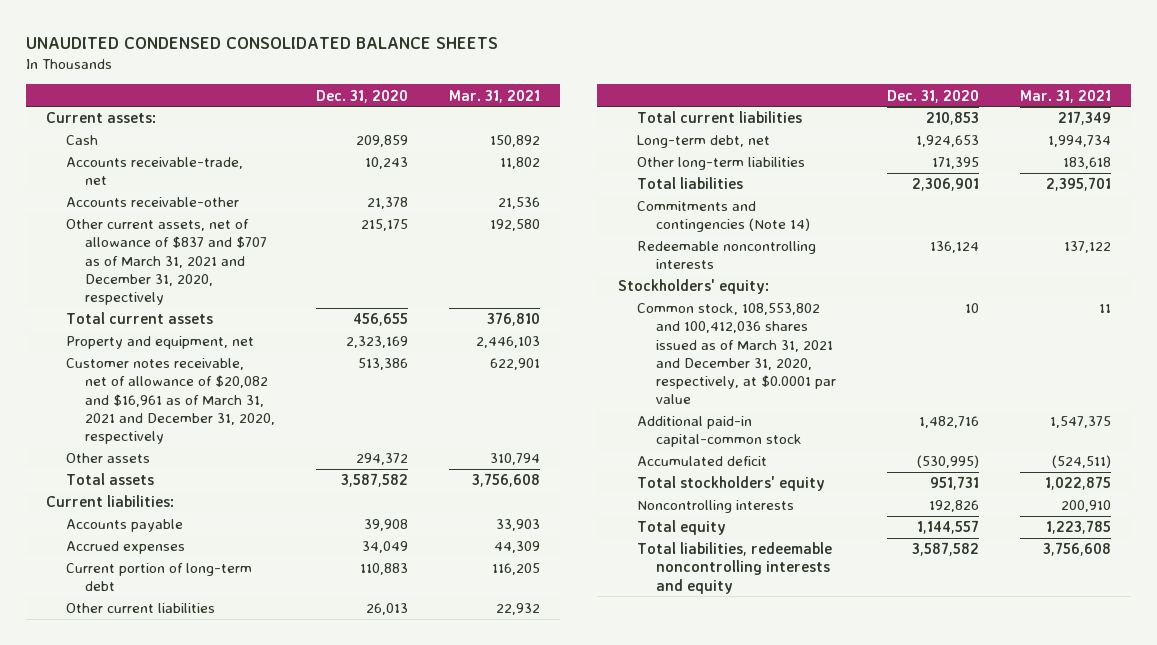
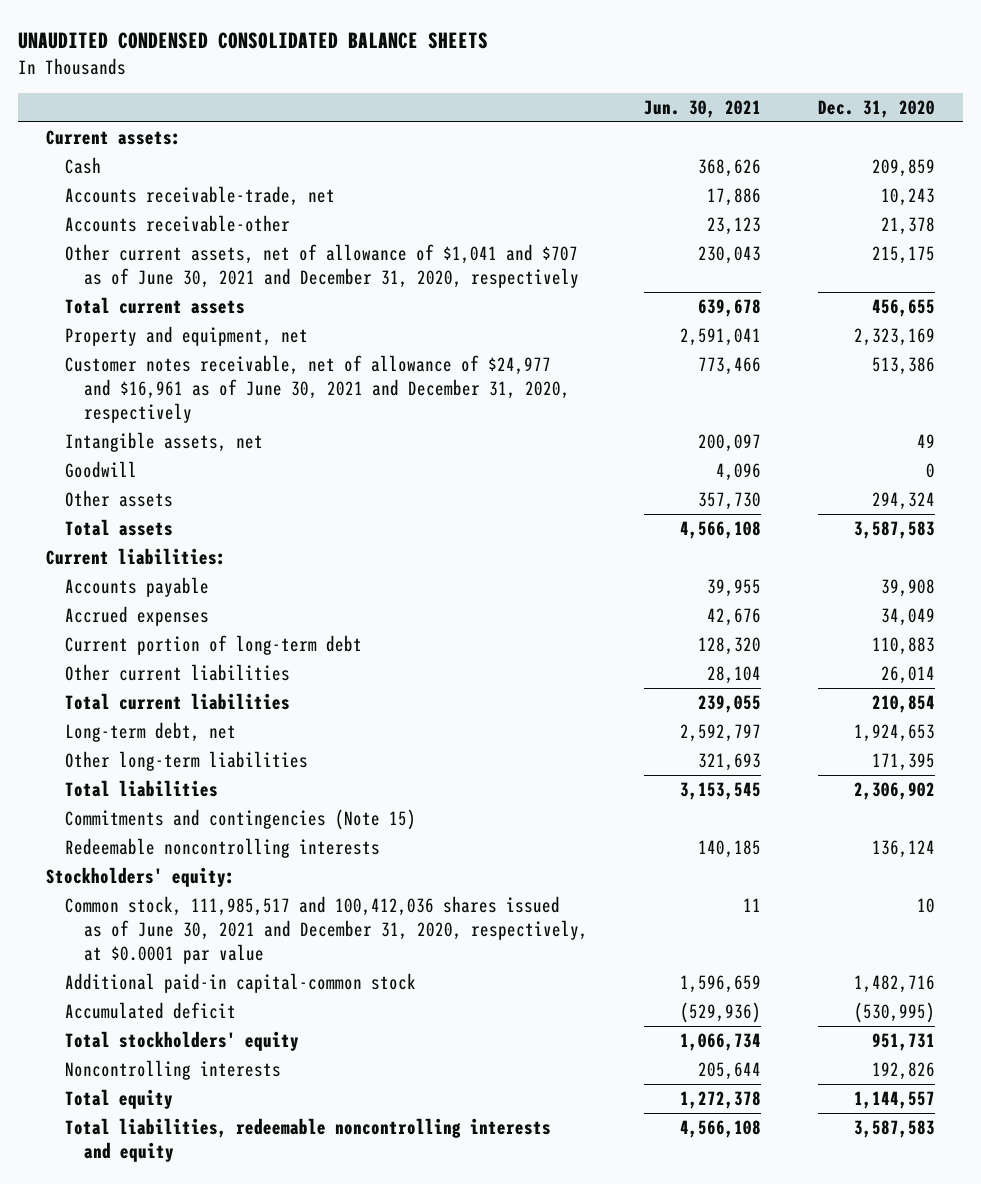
- | Dec. 31, 2020 | Mar. 31, 2021
+ | Jun. 30, 2021 | Dec. 31, 2020
- Other current assets, net of allowance of $837 and $707 as of March 31, 2021 and December 31, 2020, respectively | 215,175 | 192,580
+ Other current assets, net of allowance of $1,041 and $707 as of June 30, 2021 and December 31, 2020, respectively | 230,043 | 215,175
- Customer notes receivable, net of allowance of $20,082 and $16,961 as of March 31, 2021 and December 31, 2020, respectively | 513,386 | 622,901
- Other assets | 294,372 | 310,794
- Total assets | 3,587,582 | 3,756,608
+ Customer notes receivable, net of allowance of $24,977 and $16,961 as of June 30, 2021 and December 31, 2020, respectively | 773,466 | 513,386
+ Intangible assets, net | 200,097 | 49
+ Goodwill | 4,096 | 0
+ Other assets | 357,730 | 294,324
+ Total assets | 4,566,108 | 3,587,583
- Other current liabilities | 26,013 | 22,932
- Total current liabilities | 210,853 | 217,349
+ Other current liabilities | 28,104 | 26,014
+ Total current liabilities | 239,055 | 210,854
- Total liabilities | 2,306,901 | 2,395,701
- Commitments and contingencies (Note 14)
+ Total liabilities | 3,153,545 | 2,306,902
+ Commitments and contingencies (Note 15)
- Common stock, 108,553,802 and 100,412,036 shares issued as of March 31, 2021 and December 31, 2020, respectively, at $0.0001 par value | 10 | 11
+ Common stock, 111,985,517 and 100,412,036 shares issued as of June 30, 2021 and December 31, 2020, respectively, at $0.0001 par value | 11 | 10
- Total liabilities, redeemable noncontrolling interests and equity | 3,587,582 | 3,756,608
+ Total liabilities, redeemable noncontrolling interests and equity | 4,566,108 | 3,587,583

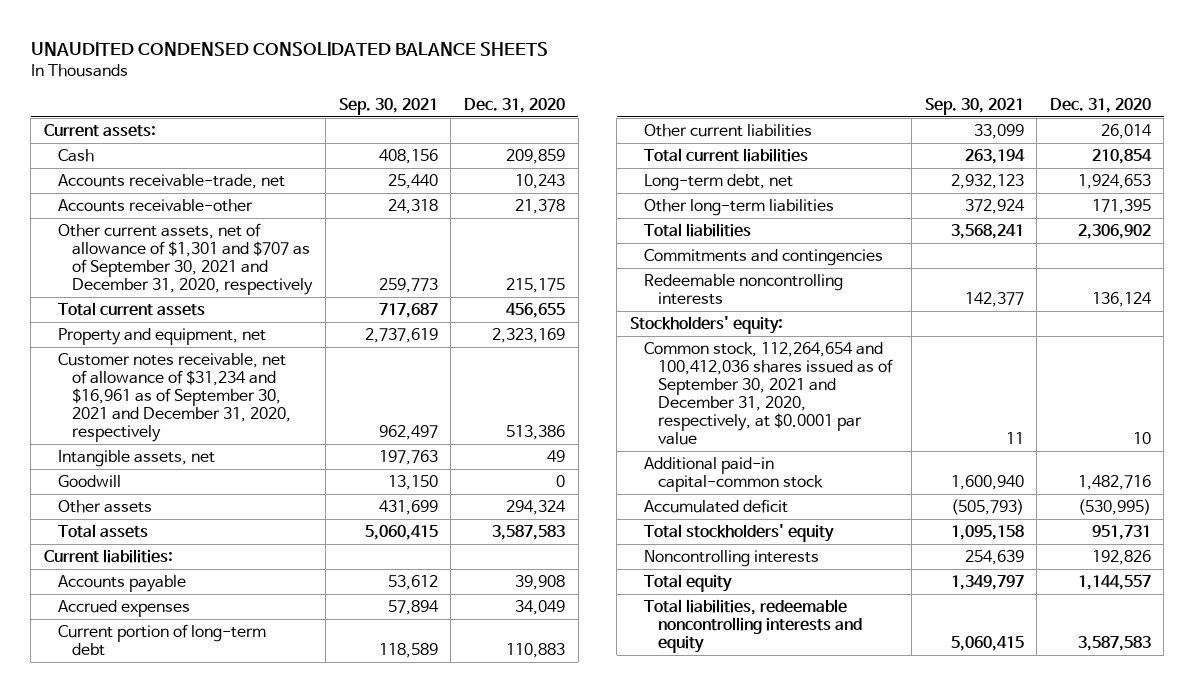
- | Jun. 30, 2021 | Dec. 31, 2020
+ | Sep. 30, 2021 | Dec. 31, 2020
- Other current assets, net of allowance of $1,041 and $707 as of June 30, 2021 and December 31, 2020, respectively | 230,043 | 215,175
+ Other current assets, net of allowance of $1,301 and $707 as of September 30, 2021 and December 31, 2020, respectively | 259,773 | 215,175
- Customer notes receivable, net of allowance of $24,977 and $16,961 as of June 30, 2021 and December 31, 2020, respectively | 773,466 | 513,386
+ Customer notes receivable, net of allowance of $31,234 and $16,961 as of September 30, 2021 and December 31, 2020, respectively | 962,497 | 513,386
- Commitments and contingencies (Note 15)
+ Commitments and contingencies
- Common stock, 111,985,517 and 100,412,036 shares issued as of June 30, 2021 and December 31, 2020, respectively, at $0.0001 par value | 11 | 10
+ Common stock, 112,264,654 and 100,412,036 shares issued as of September 30, 2021 and December 31, 2020, respectively, at $0.0001 par value | 11 | 10

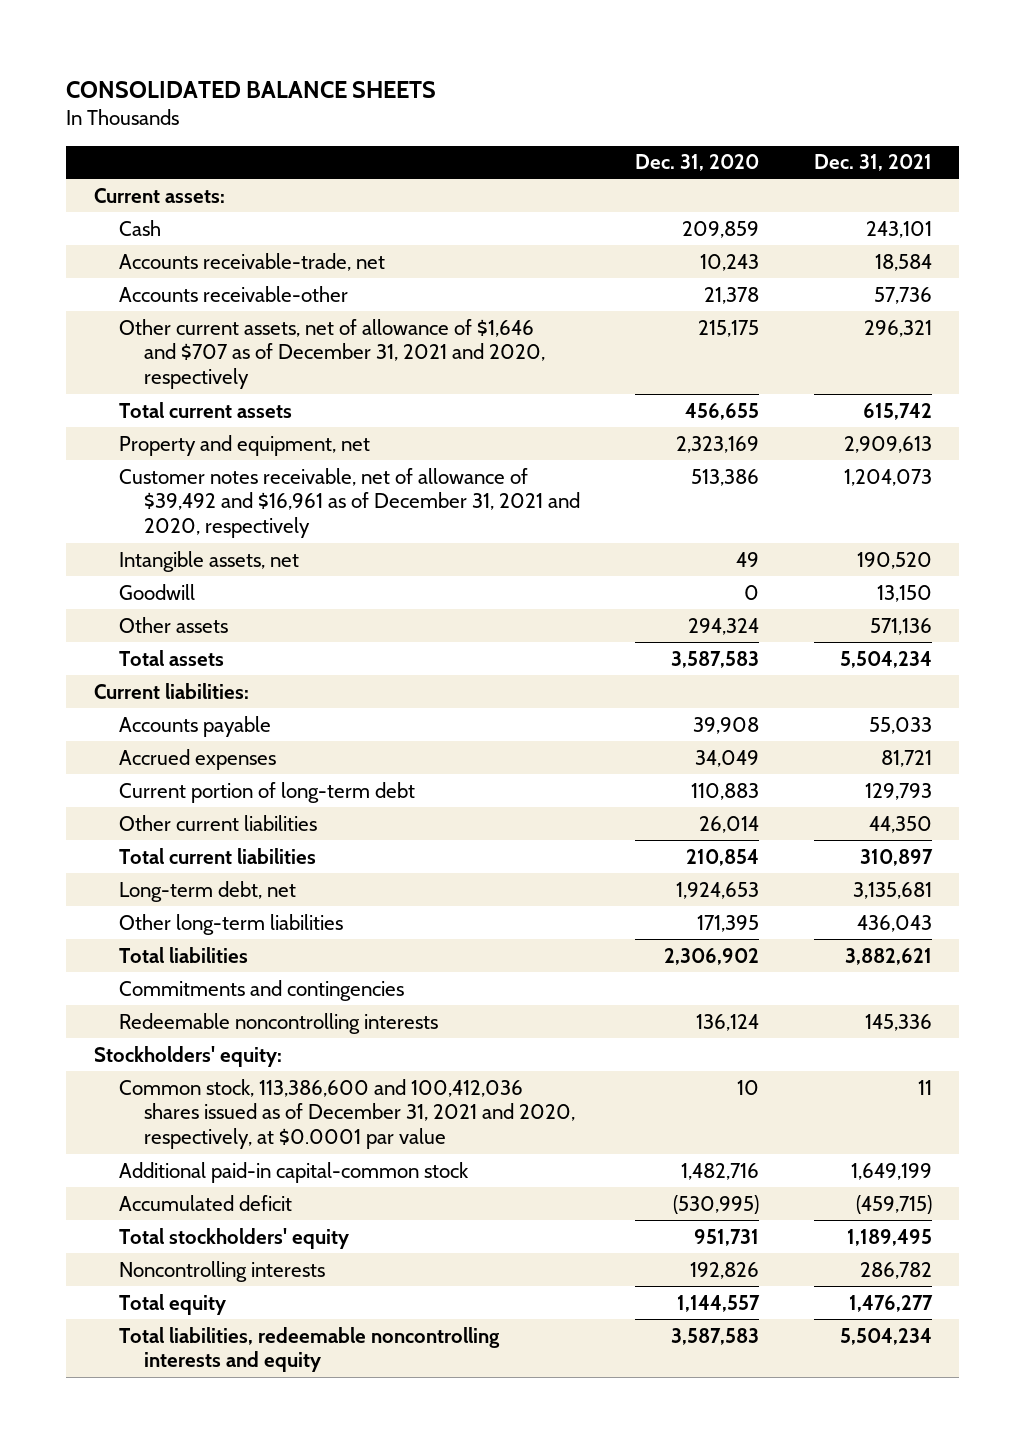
- UNAUDITED CONDENSED CONSOLIDATED BALANCE SHEETS
+ CONSOLIDATED BALANCE SHEETS
- | Sep. 30, 2021 | Dec. 31, 2020
+ | Dec. 31, 2020 | Dec. 31, 2021
- Other current assets, net of allowance of $1,301 and $707 as of September 30, 2021 and December 31, 2020, respectively | 259,773 | 215,175
+ Other current assets, net of allowance of $1,646 and $707 as of December 31, 2021 and 2020, respectively | 215,175 | 296,321
- Customer notes receivable, net of allowance of $31,234 and $16,961 as of September 30, 2021 and December 31, 2020, respectively | 962,497 | 513,386
+ Customer notes receivable, net of allowance of $39,492 and $16,961 as of December 31, 2021 and 2020, respectively | 513,386 | 1,204,073
- Common stock, 112,264,654 and 100,412,036 shares issued as of September 30, 2021 and December 31, 2020, respectively, at $0.0001 par value | 11 | 10
+ Common stock, 113,386,600 and 100,412,036 shares issued as of December 31, 2021 and 2020, respectively, at $0.0001 par value | 10 | 11

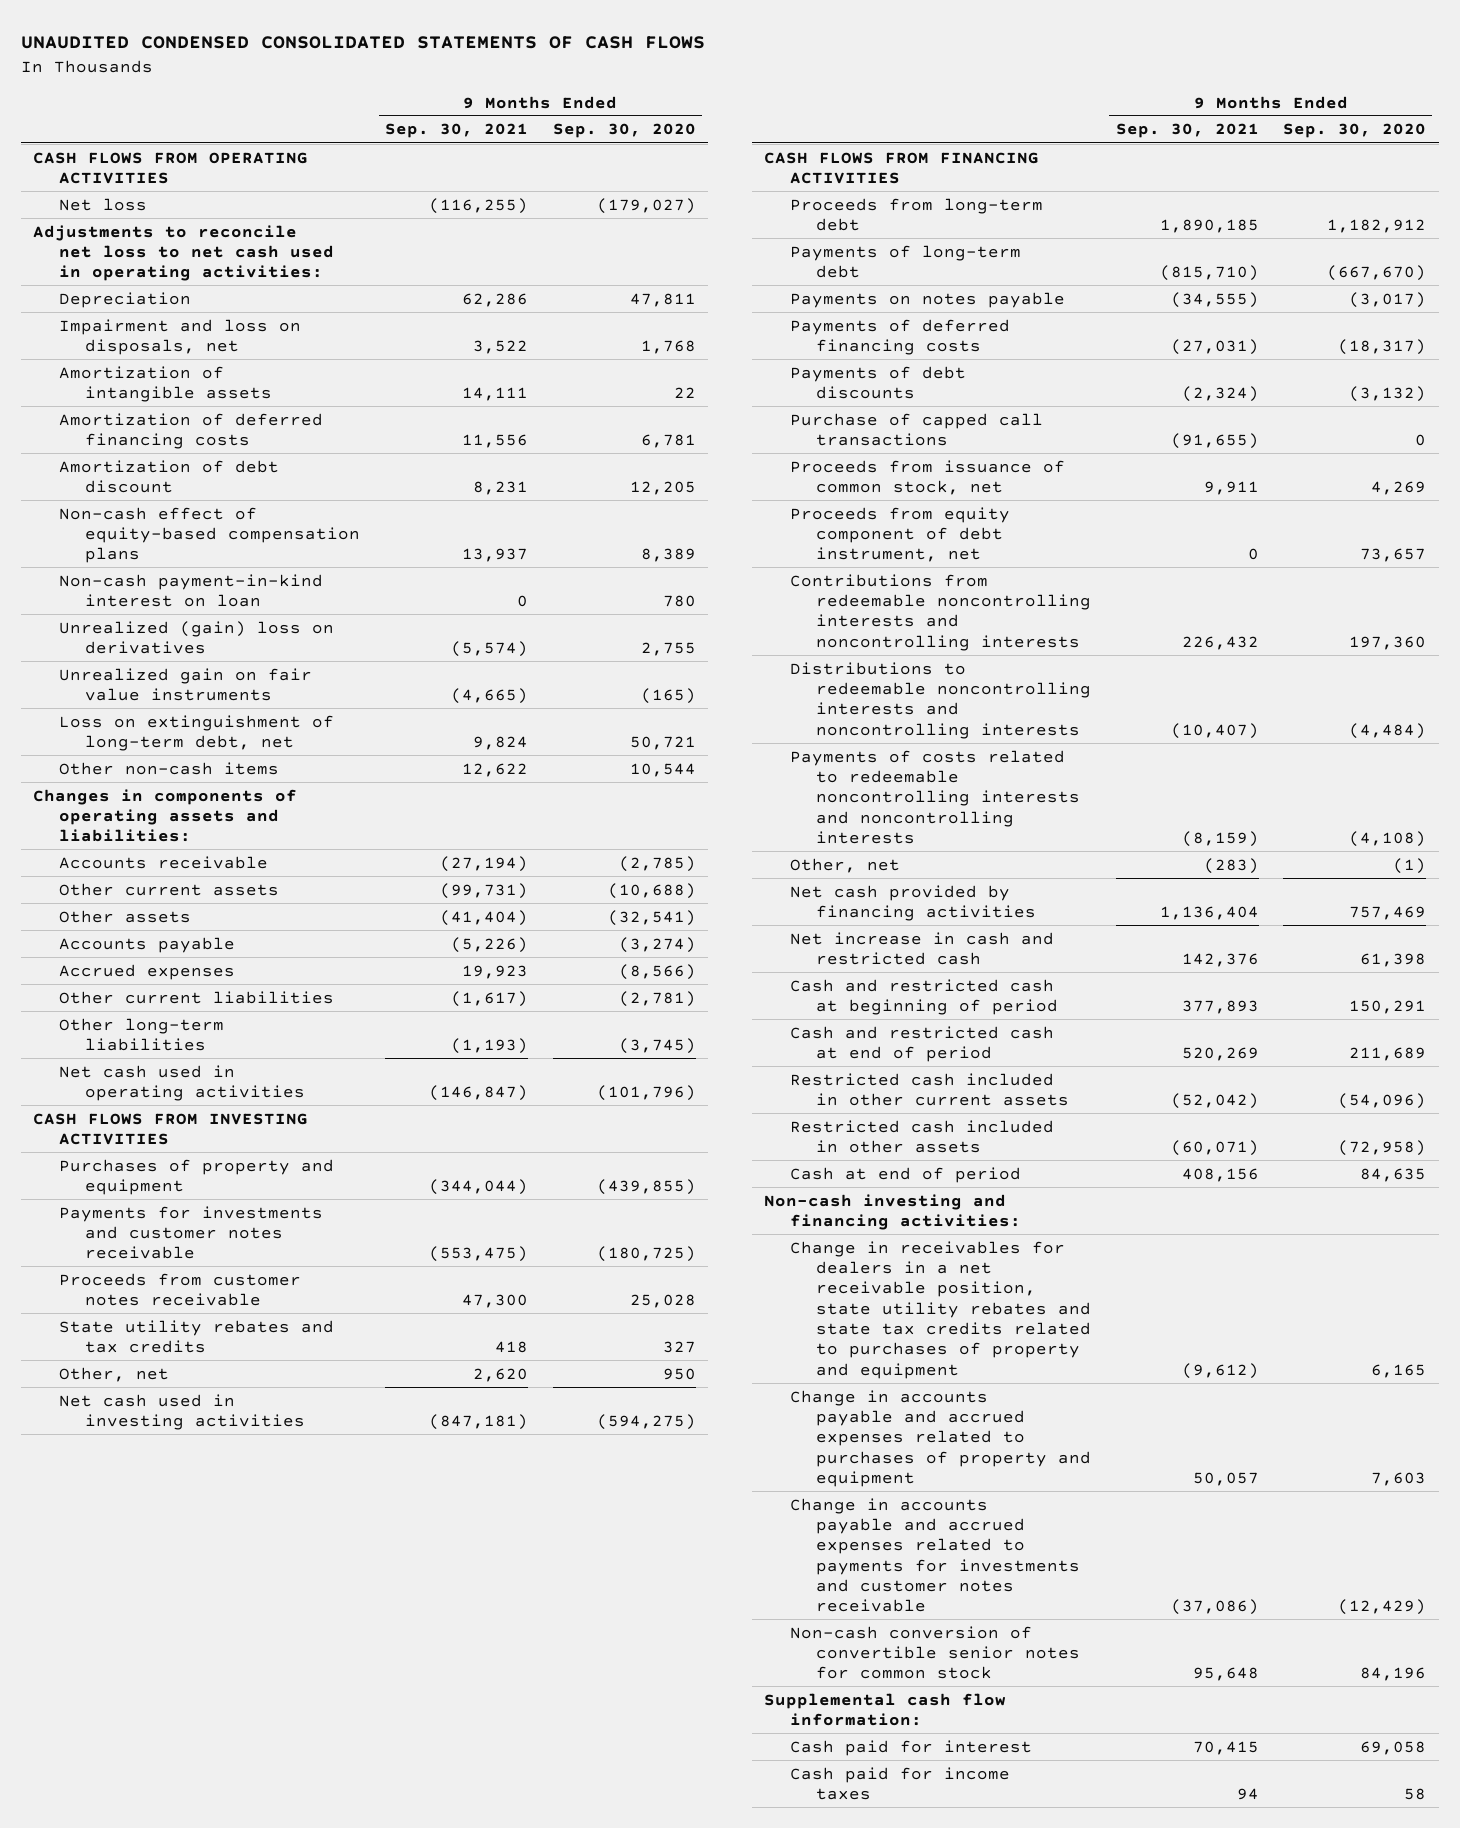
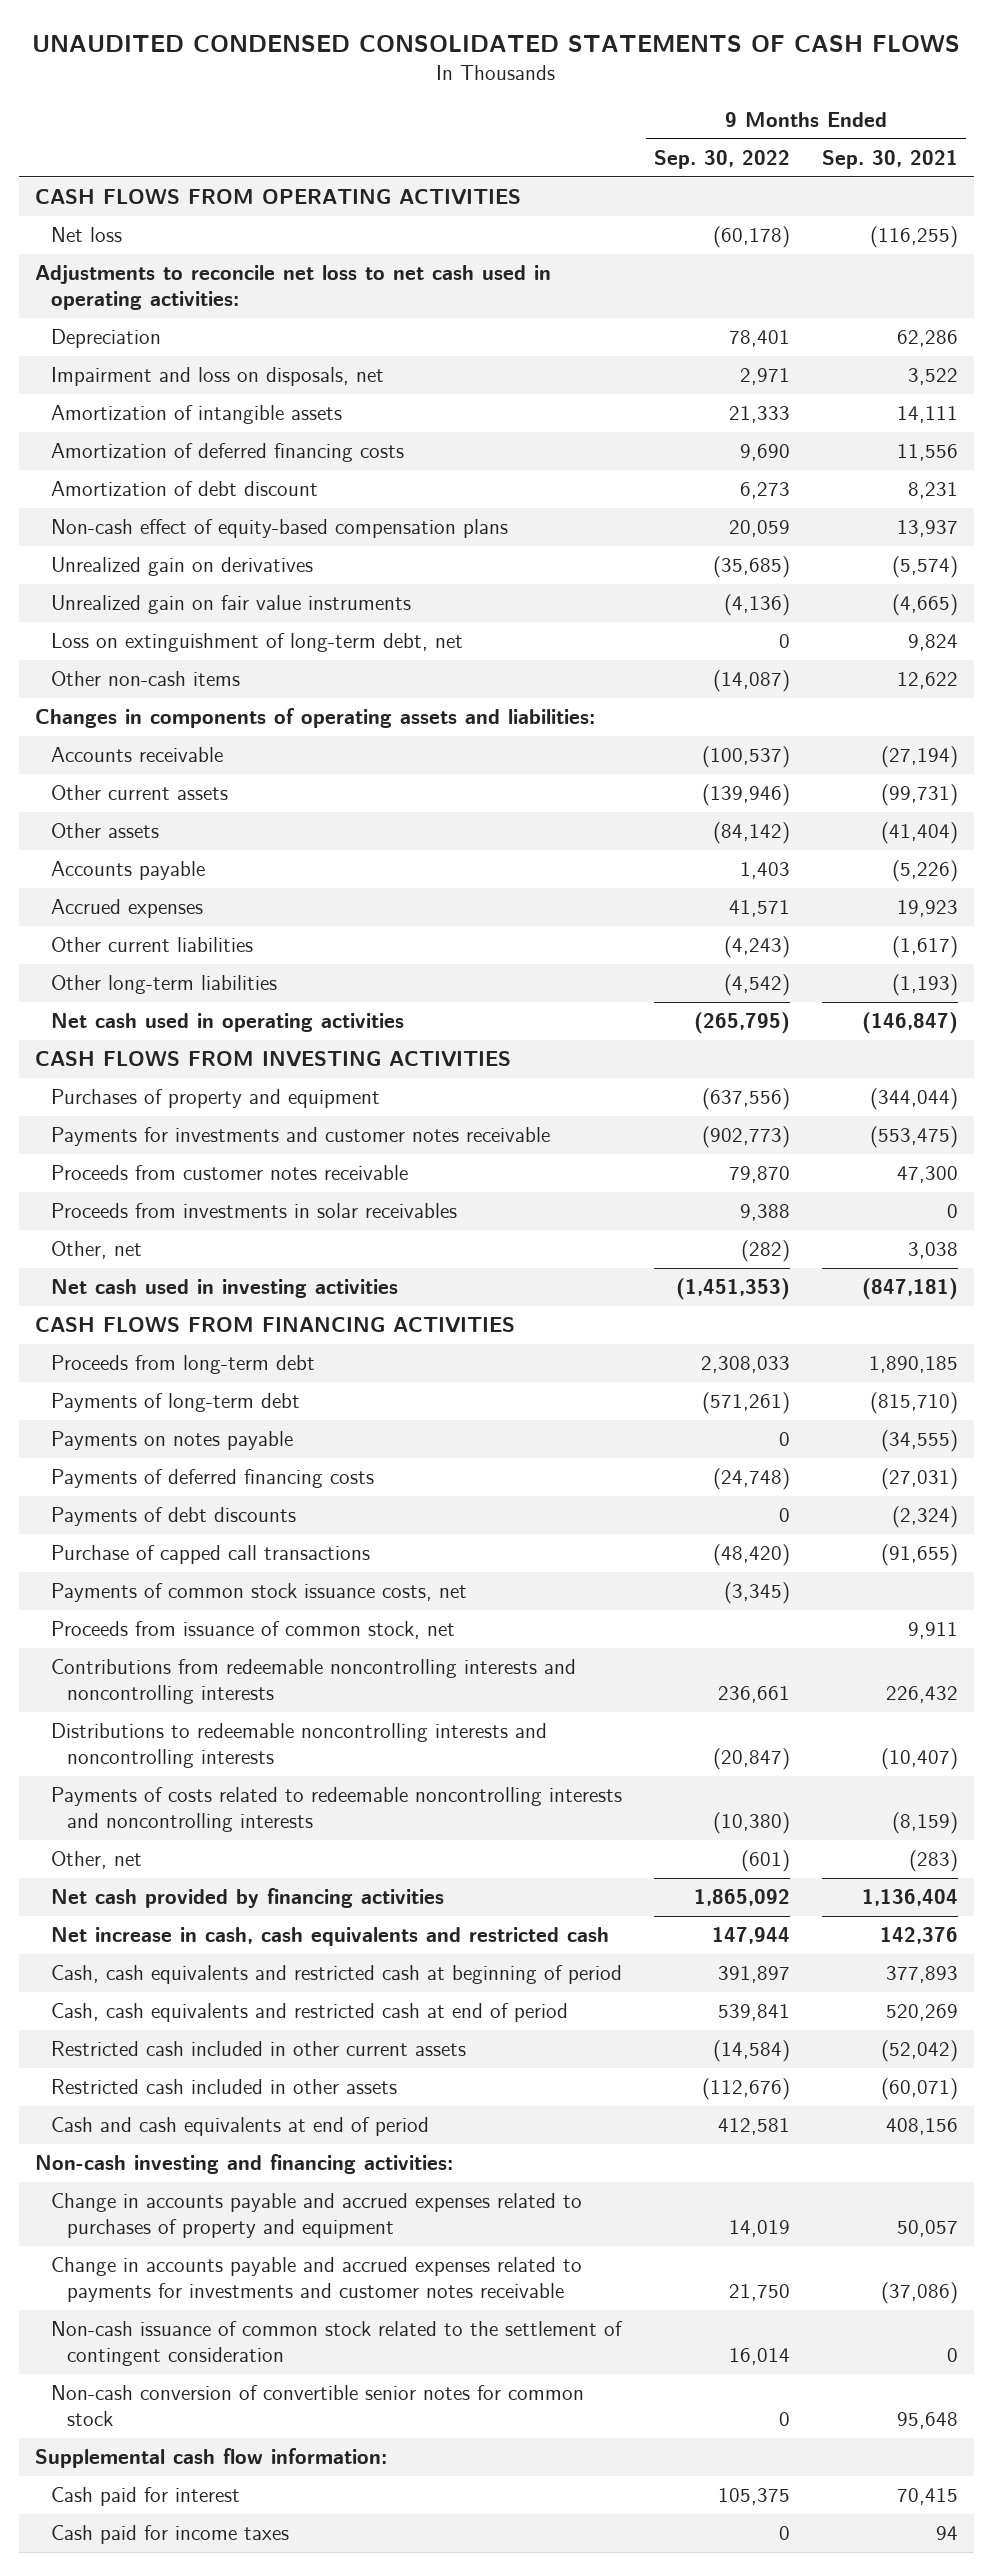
- | 9 Months Ended Sep. 30, 2021 | 9 Months Ended Sep. 30, 2020
+ | 9 Months Ended Sep. 30, 2022 | 9 Months Ended Sep. 30, 2021
- Non-cash payment-in-kind interest on loan | 0 | 780
- Unrealized (gain) loss on derivatives | (5,574) | 2,755
+ Unrealized gain on derivatives | (35,685) | (5,574)
- State utility rebates and tax credits | 418 | 327
- Other, net | 2,620 | 950
+ Proceeds from investments in solar receivables | 9,388 | 0
+ Other, net | (282) | 3,038
+ Payments of common stock issuance costs, net | (3,345) |
- Proceeds from equity component of debt instrument, net | 0 | 73,657
- Net increase in cash and restricted cash | 142,376 | 61,398
- Cash and restricted cash at beginning of period | 377,893 | 150,291
- Cash and restricted cash at end of period | 520,269 | 211,689
+ Net increase in cash, cash equivalents and restricted cash | 147,944 | 142,376
+ Cash, cash equivalents and restricted cash at beginning of period | 391,897 | 377,893
+ Cash, cash equivalents and restricted cash at end of period | 539,841 | 520,269
- Cash at end of period | 408,156 | 84,635
+ Cash and cash equivalents at end of period | 412,581 | 408,156
- Change in receivables for dealers in a net receivable position, state utility rebates and state tax credits related to purchases of property and equipment | (9,612) | 6,165
+ Non-cash issuance of common stock related to the settlement of contingent consideration | 16,014 | 0

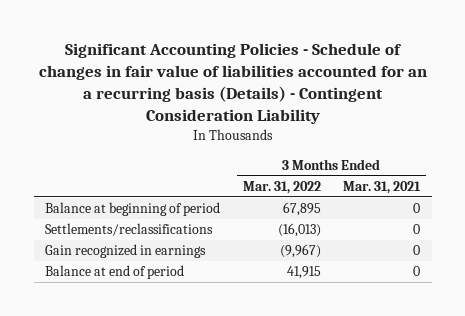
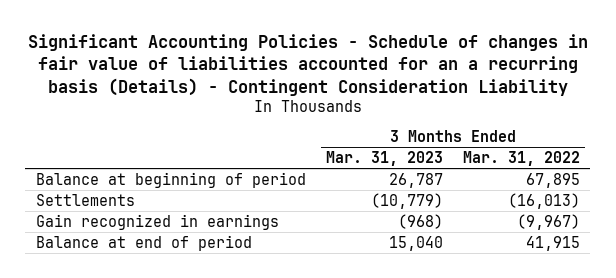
- | 3 Months Ended Mar. 31, 2022 | 3 Months Ended Mar. 31, 2021
+ | 3 Months Ended Mar. 31, 2023 | 3 Months Ended Mar. 31, 2022
- Settlements/reclassifications | (16,013) | 0
+ Settlements | (10,779) | (16,013)

